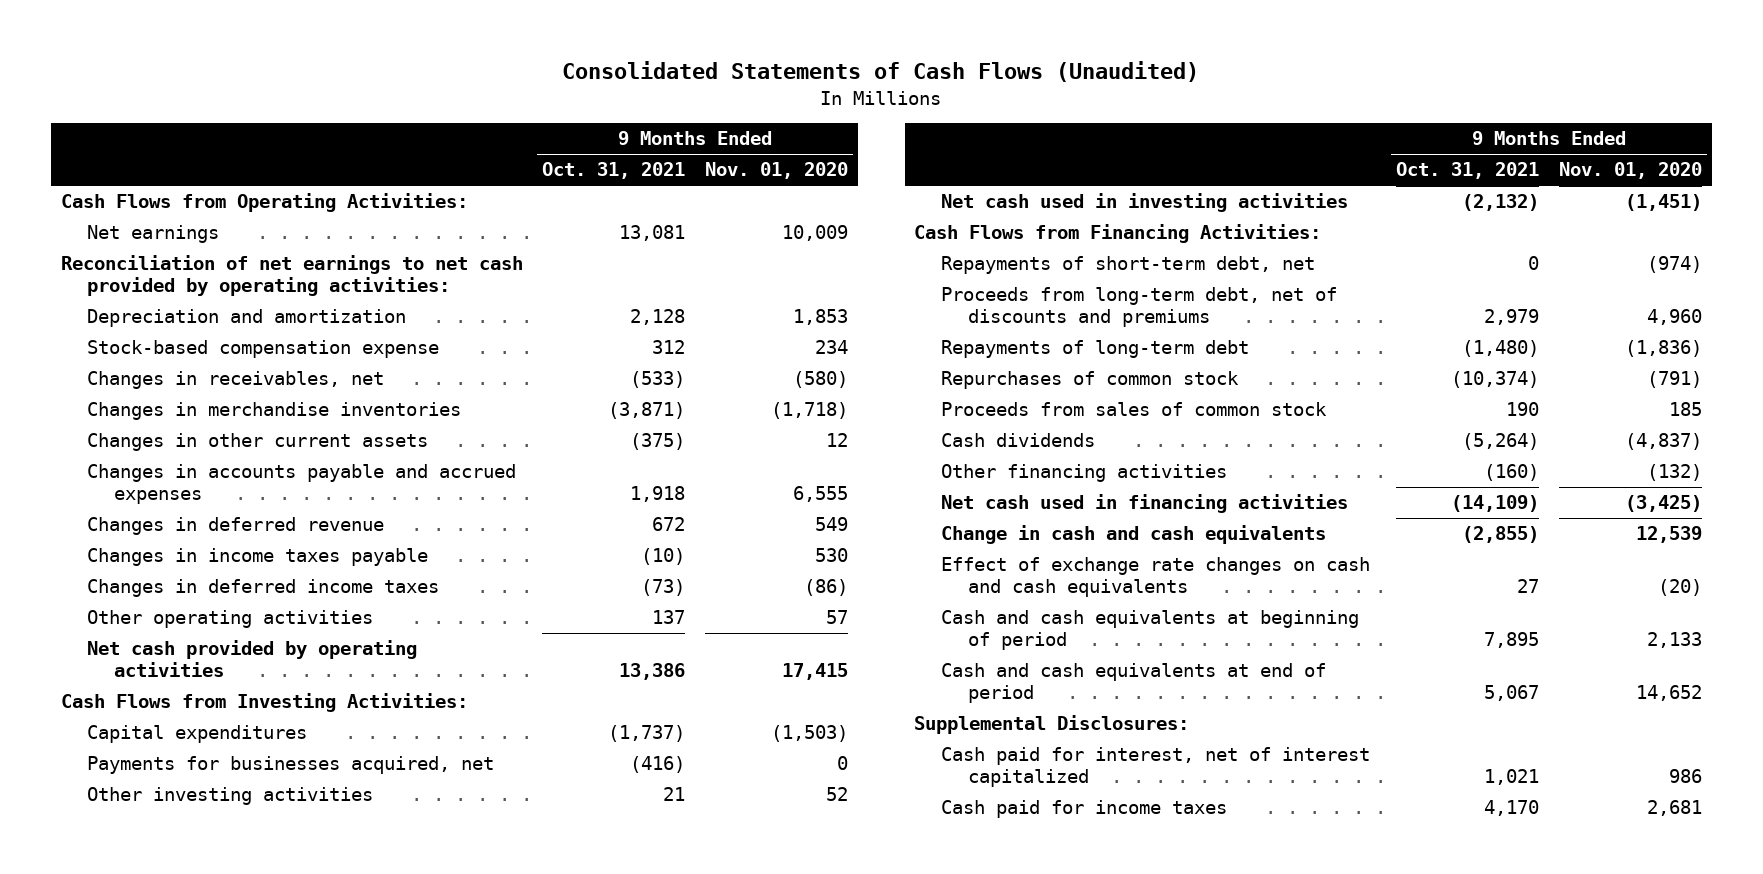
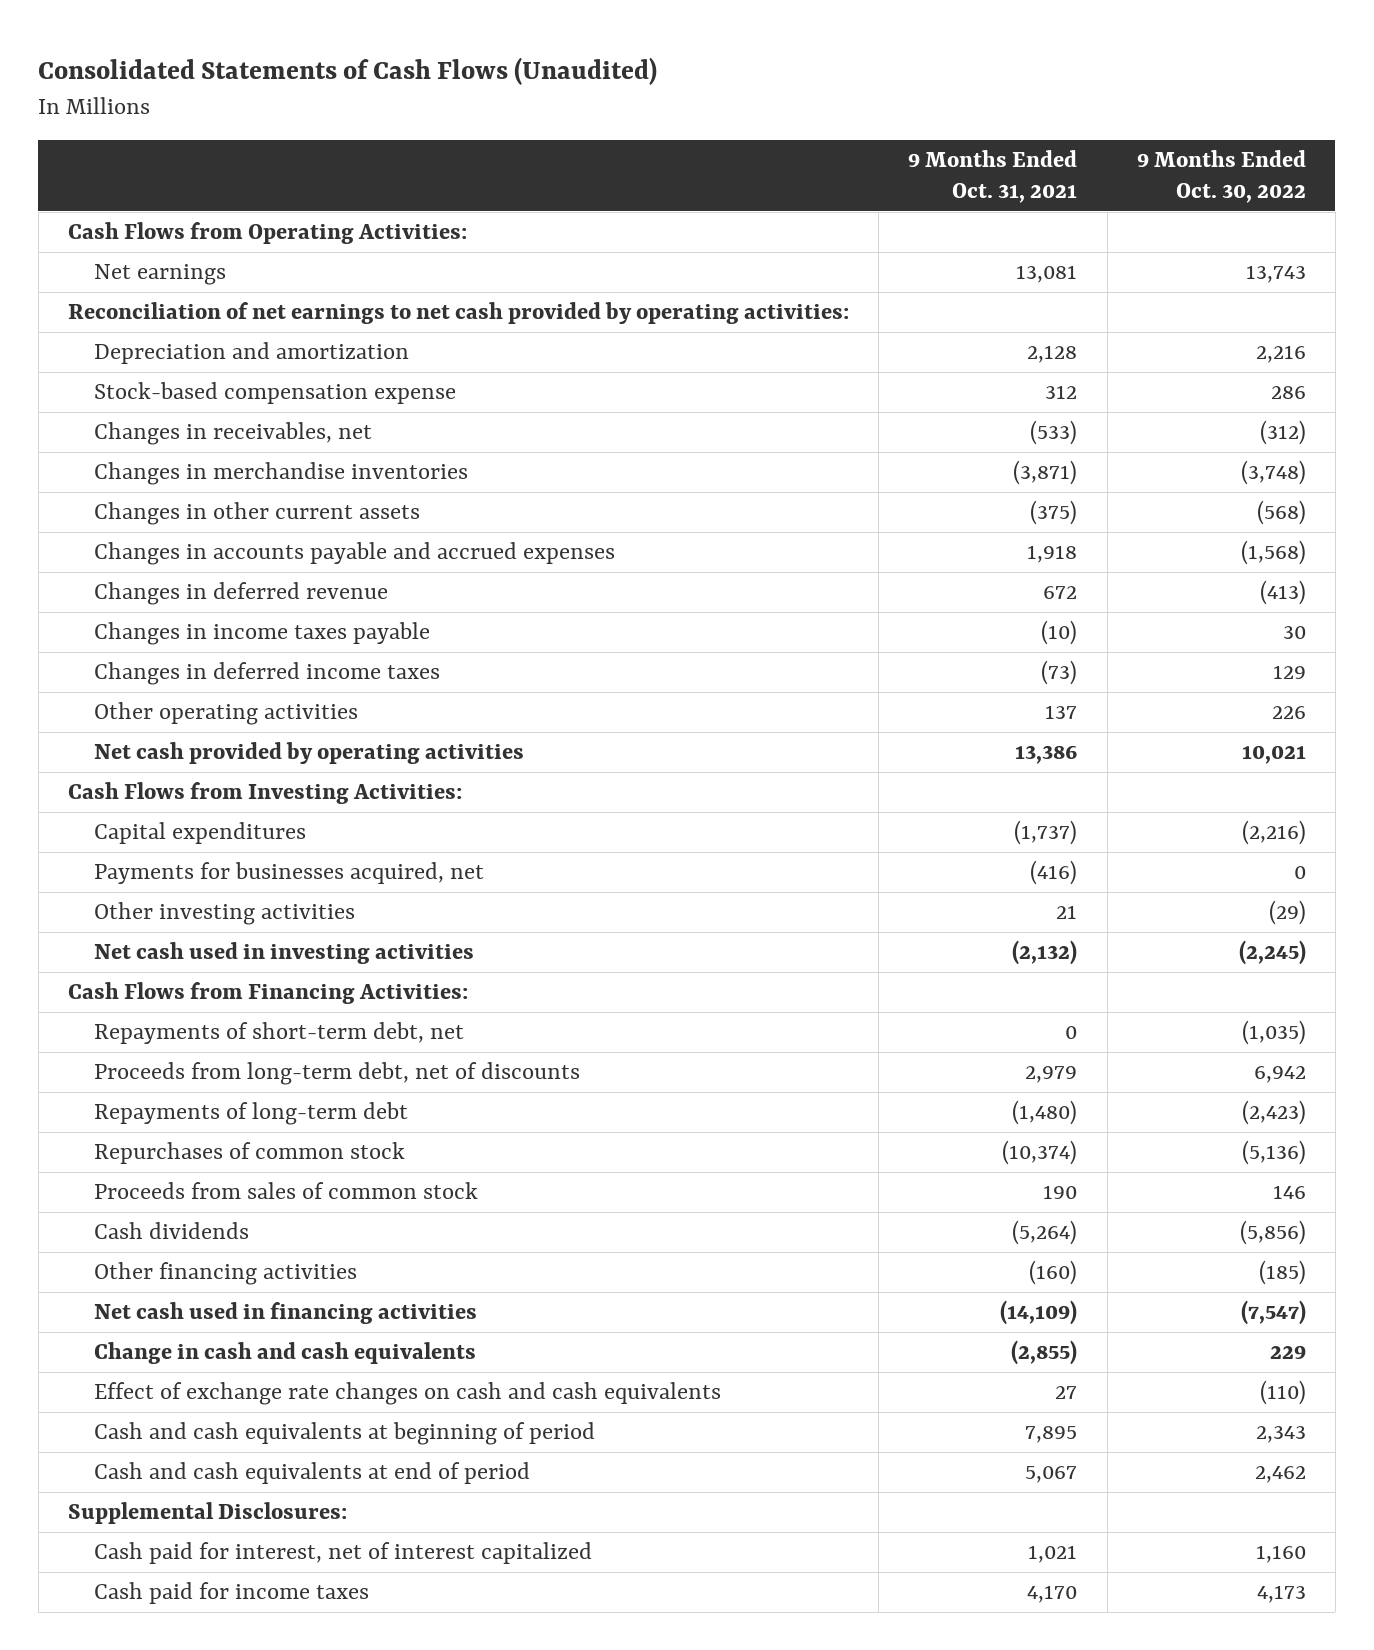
- | 9 Months Ended Oct. 31, 2021 | 9 Months Ended Nov. 01, 2020
+ | 9 Months Ended Oct. 31, 2021 | 9 Months Ended Oct. 30, 2022
- Proceeds from long-term debt, net of discounts and premiums | 2,979 | 4,960
+ Proceeds from long-term debt, net of discounts | 2,979 | 6,942

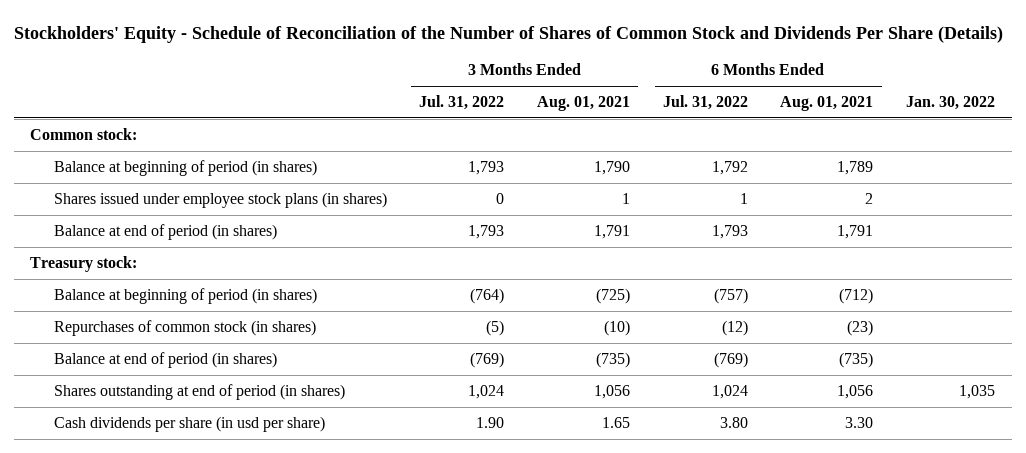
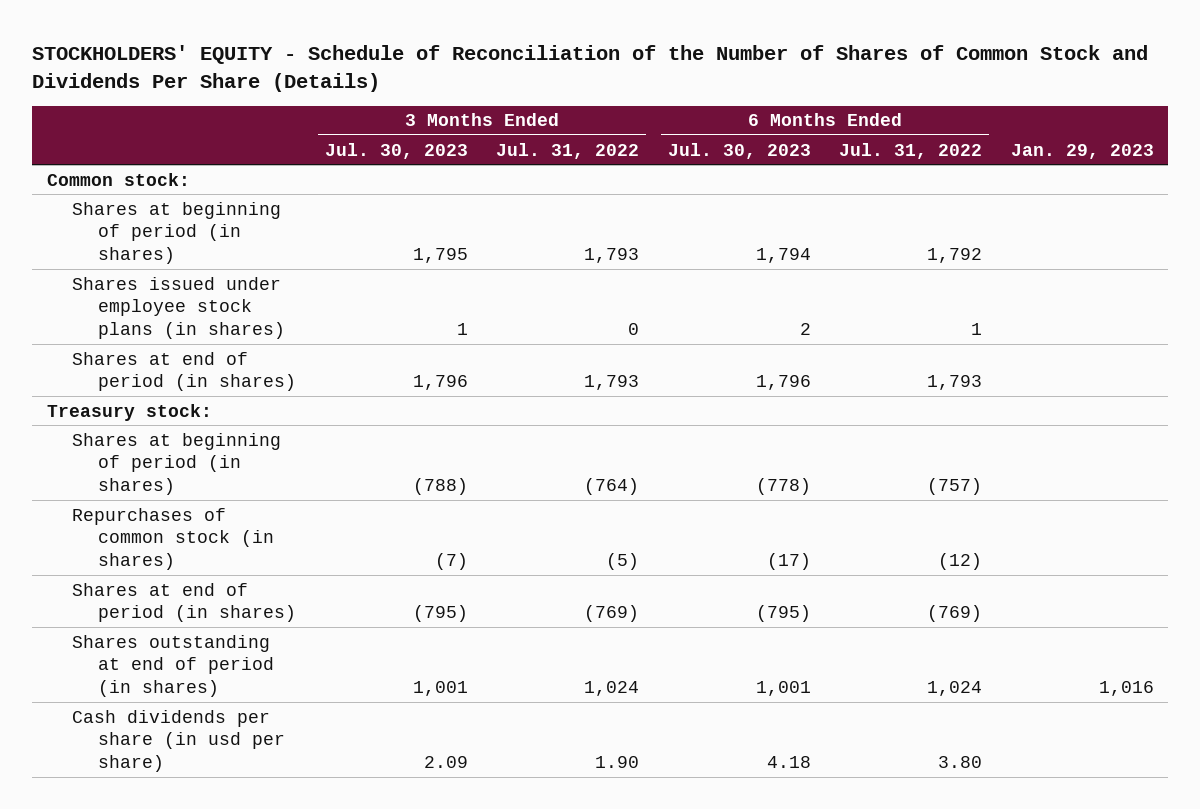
- Stockholders' Equity - Schedule of Reconciliation of the Number of Shares of Common Stock and Dividends Per Share (Details)
+ STOCKHOLDERS' EQUITY - Schedule of Reconciliation of the Number of Shares of Common Stock and Dividends Per Share (Details)
- | 3 Months Ended Jul. 31, 2022 | 3 Months Ended Aug. 01, 2021 | 6 Months Ended Jul. 31, 2022 | 6 Months Ended Aug. 01, 2021 | Jan. 30, 2022
+ | 3 Months Ended Jul. 30, 2023 | 3 Months Ended Jul. 31, 2022 | 6 Months Ended Jul. 30, 2023 | 6 Months Ended Jul. 31, 2022 | Jan. 29, 2023
- Balance at beginning of period (in shares) | 1,793 | 1,790 | 1,792 | 1,789 |
+ Shares at beginning of period (in shares) | 1,795 | 1,793 | 1,794 | 1,792 |
- Balance at end of period (in shares) | 1,793 | 1,791 | 1,793 | 1,791 |
+ Shares at end of period (in shares) | 1,796 | 1,793 | 1,796 | 1,793 |
- Balance at beginning of period (in shares) | (764) | (725) | (757) | (712) |
+ Shares at beginning of period (in shares) | (788) | (764) | (778) | (757) |
- Balance at end of period (in shares) | (769) | (735) | (769) | (735) |
+ Shares at end of period (in shares) | (795) | (769) | (795) | (769) |

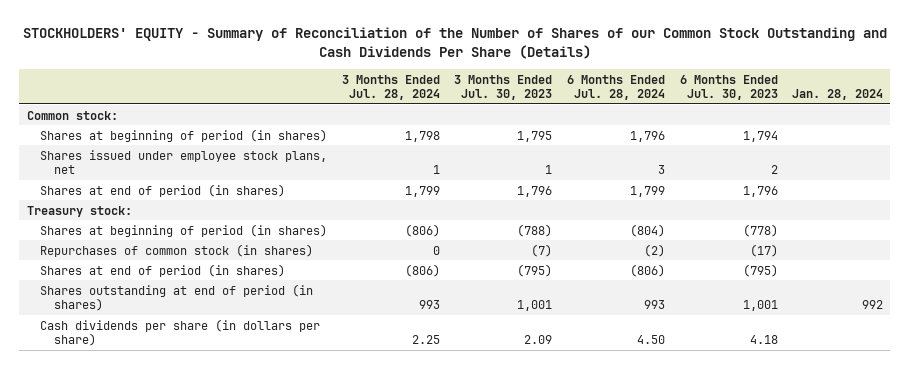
- STOCKHOLDERS' EQUITY - Schedule of Reconciliation of the Number of Shares of Common Stock and Dividends Per Share (Details)
+ STOCKHOLDERS' EQUITY - Summary of Reconciliation of the Number of Shares of our Common Stock Outstanding and Cash Dividends Per Share (Details)
- | 3 Months Ended Jul. 30, 2023 | 3 Months Ended Jul. 31, 2022 | 6 Months Ended Jul. 30, 2023 | 6 Months Ended Jul. 31, 2022 | Jan. 29, 2023
+ | 3 Months Ended Jul. 28, 2024 | 3 Months Ended Jul. 30, 2023 | 6 Months Ended Jul. 28, 2024 | 6 Months Ended Jul. 30, 2023 | Jan. 28, 2024
- Shares issued under employee stock plans (in shares) | 1 | 0 | 2 | 1 |
+ Shares issued under employee stock plans, net | 1 | 1 | 3 | 2 |
- Cash dividends per share (in usd per share) | 2.09 | 1.90 | 4.18 | 3.80 |
+ Cash dividends per share (in dollars per share) | 2.25 | 2.09 | 4.50 | 4.18 |

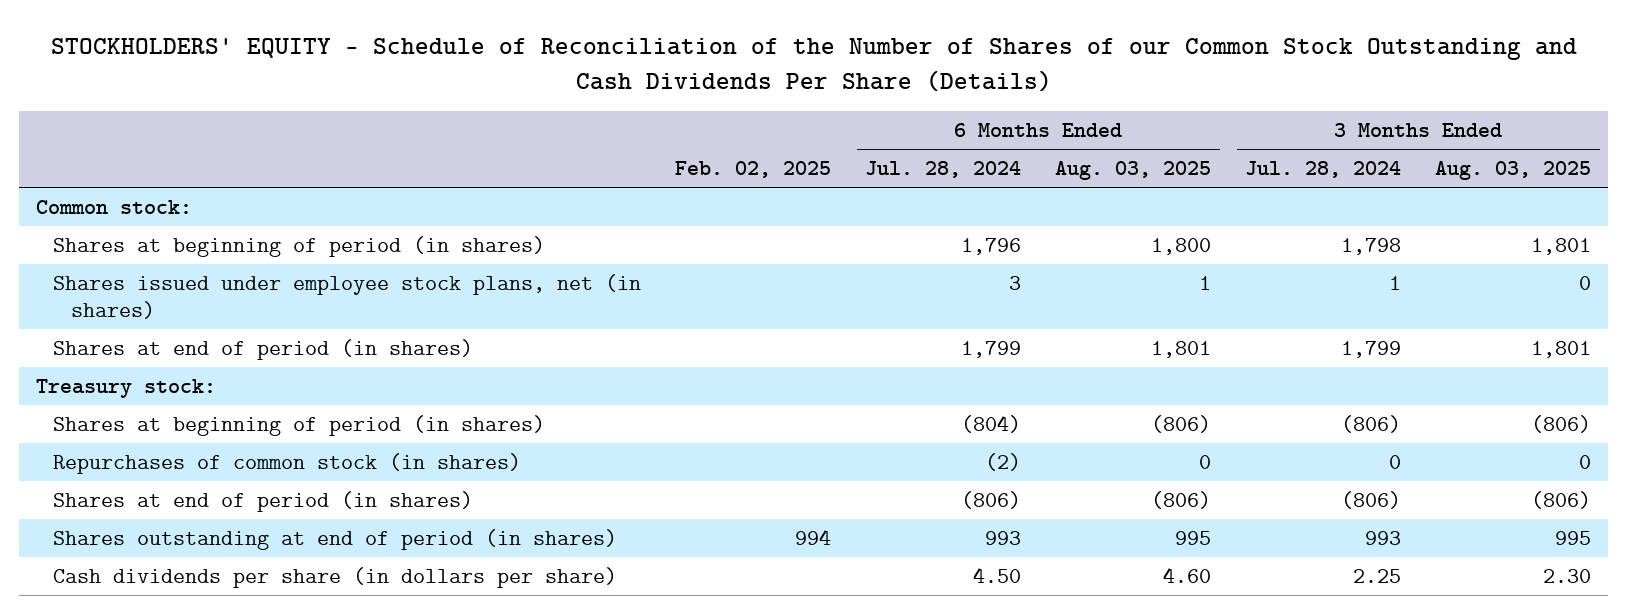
- STOCKHOLDERS' EQUITY - Summary of Reconciliation of the Number of Shares of our Common Stock Outstanding and Cash Dividends Per Share (Details)
+ STOCKHOLDERS' EQUITY - Schedule of Reconciliation of the Number of Shares of our Common Stock Outstanding and Cash Dividends Per Share (Details)
- | 3 Months Ended Jul. 28, 2024 | 3 Months Ended Jul. 30, 2023 | 6 Months Ended Jul. 28, 2024 | 6 Months Ended Jul. 30, 2023 | Jan. 28, 2024
+ | Feb. 02, 2025 | 6 Months Ended Jul. 28, 2024 | 6 Months Ended Aug. 03, 2025 | 3 Months Ended Jul. 28, 2024 | 3 Months Ended Aug. 03, 2025
- Shares issued under employee stock plans, net | 1 | 1 | 3 | 2 |
+ Shares issued under employee stock plans, net (in shares) | | 3 | 1 | 1 | 0

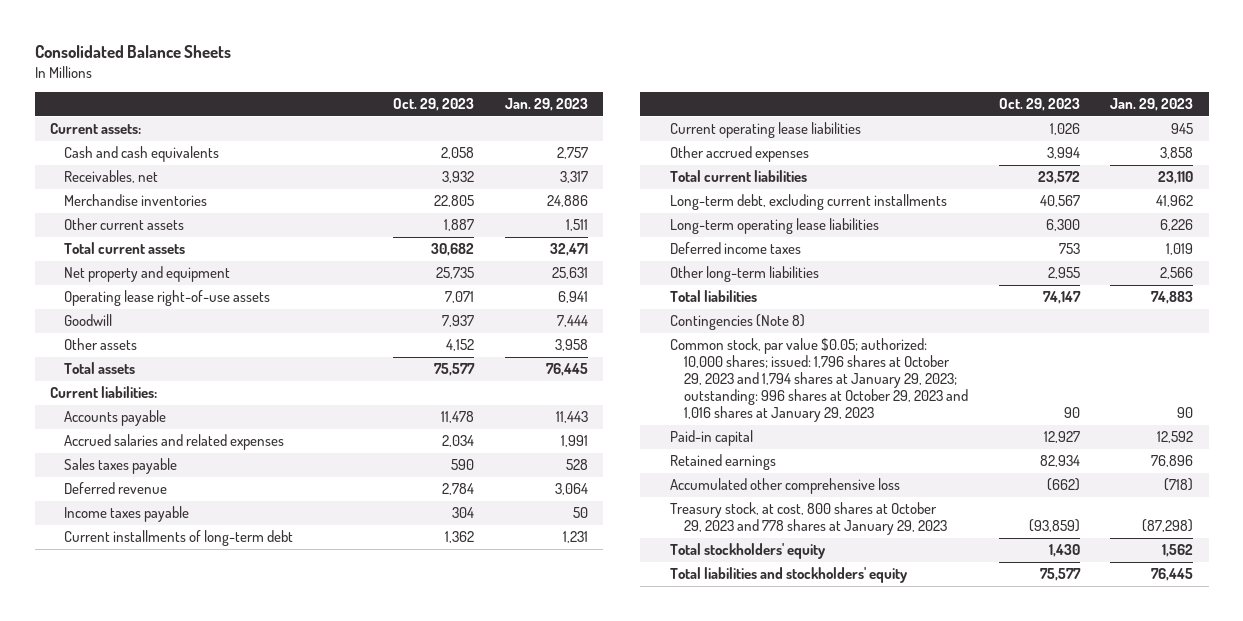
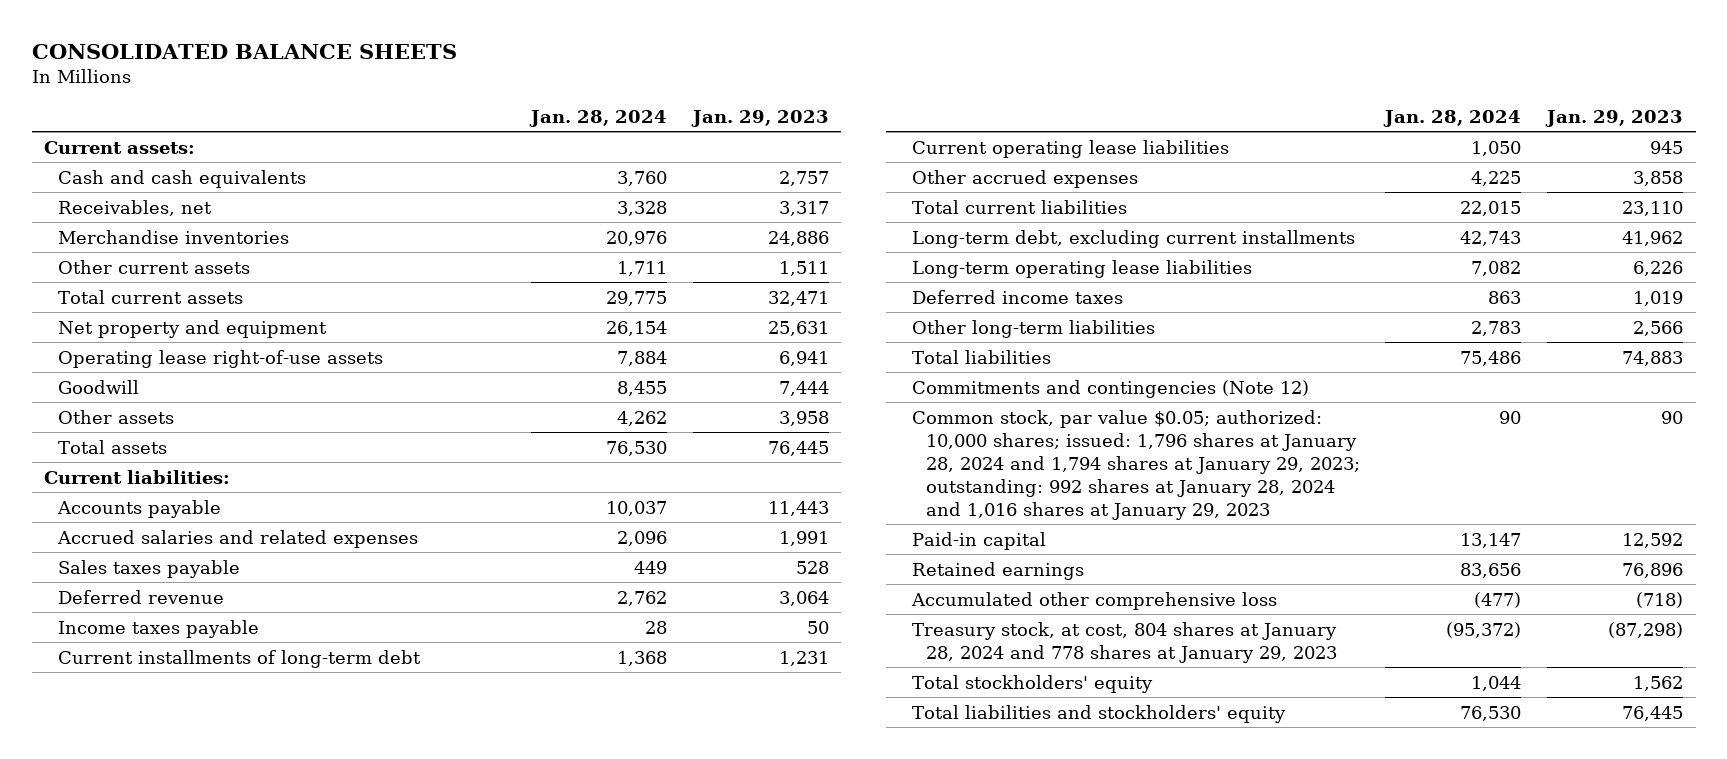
- Consolidated Balance Sheets
+ CONSOLIDATED BALANCE SHEETS
- | Oct. 29, 2023 | Jan. 29, 2023
+ | Jan. 28, 2024 | Jan. 29, 2023
- Contingencies (Note 8)
- Common stock, par value $0.05; authorized: 10,000 shares; issued: 1,796 shares at October 29, 2023 and 1,794 shares at January 29, 2023; outstanding: 996 shares at October 29, 2023 and 1,016 shares at January 29, 2023 | 90 | 90
+ Commitments and contingencies (Note 12)
+ Common stock, par value $0.05; authorized: 10,000 shares; issued: 1,796 shares at January 28, 2024 and 1,794 shares at January 29, 2023; outstanding: 992 shares at January 28, 2024 and 1,016 shares at January 29, 2023 | 90 | 90
- Treasury stock, at cost, 800 shares at October 29, 2023 and 778 shares at January 29, 2023 | (93,859) | (87,298)
+ Treasury stock, at cost, 804 shares at January 28, 2024 and 778 shares at January 29, 2023 | (95,372) | (87,298)

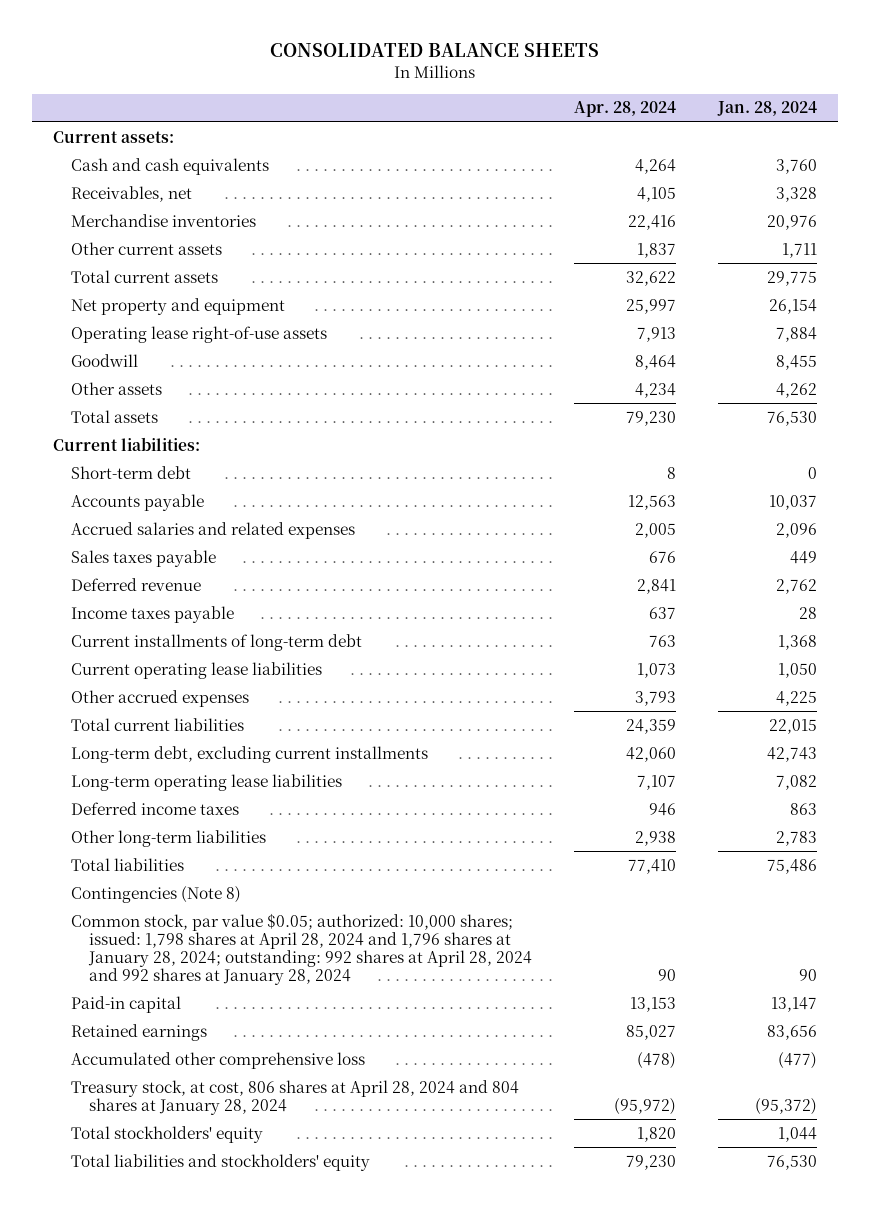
- | Jan. 28, 2024 | Jan. 29, 2023
+ | Apr. 28, 2024 | Jan. 28, 2024
+ Short-term debt | 8 | 0
- Commitments and contingencies (Note 12)
- Common stock, par value $0.05; authorized: 10,000 shares; issued: 1,796 shares at January 28, 2024 and 1,794 shares at January 29, 2023; outstanding: 992 shares at January 28, 2024 and 1,016 shares at January 29, 2023 | 90 | 90
+ Contingencies (Note 8)
+ Common stock, par value $0.05; authorized: 10,000 shares; issued: 1,798 shares at April 28, 2024 and 1,796 shares at January 28, 2024; outstanding: 992 shares at April 28, 2024 and 992 shares at January 28, 2024 | 90 | 90
- Treasury stock, at cost, 804 shares at January 28, 2024 and 778 shares at January 29, 2023 | (95,372) | (87,298)
+ Treasury stock, at cost, 806 shares at April 28, 2024 and 804 shares at January 28, 2024 | (95,972) | (95,372)

